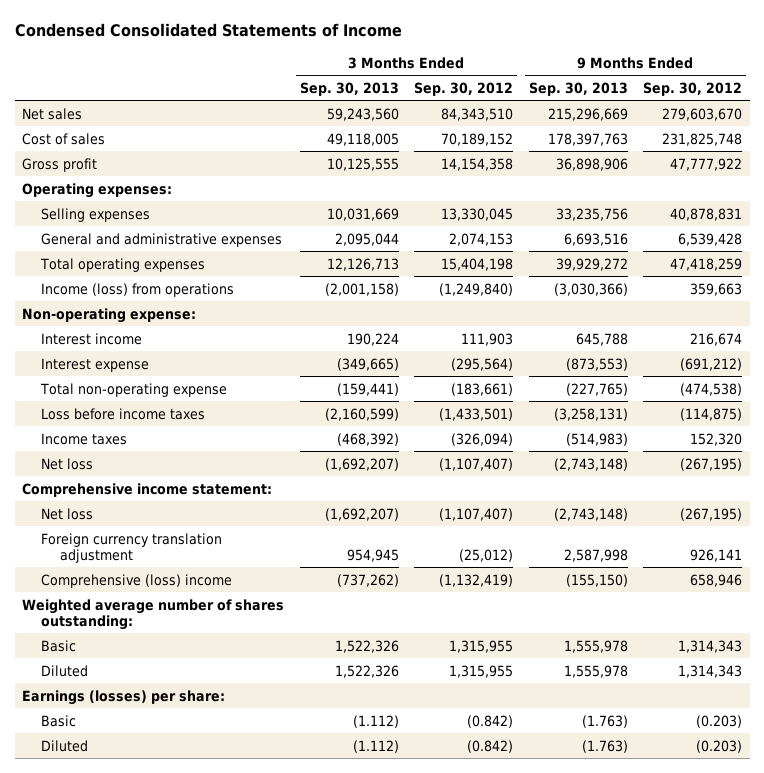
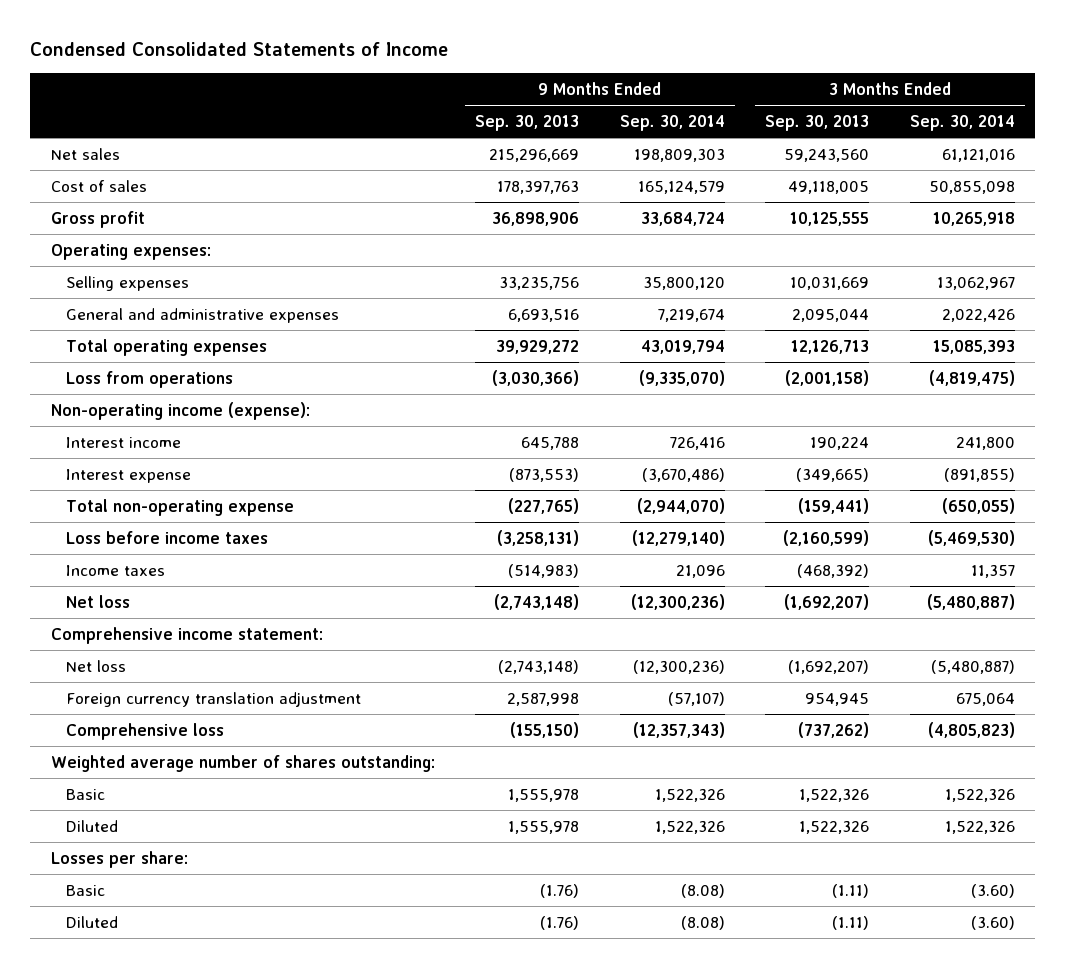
- | 3 Months Ended Sep. 30, 2013 | 3 Months Ended Sep. 30, 2012 | 9 Months Ended Sep. 30, 2013 | 9 Months Ended Sep. 30, 2012
+ | 9 Months Ended Sep. 30, 2013 | 9 Months Ended Sep. 30, 2014 | 3 Months Ended Sep. 30, 2013 | 3 Months Ended Sep. 30, 2014
- Income (loss) from operations | (2,001,158) | (1,249,840) | (3,030,366) | 359,663
- Non-operating expense:
+ Loss from operations | (3,030,366) | (9,335,070) | (2,001,158) | (4,819,475)
+ Non-operating income (expense):
- Comprehensive (loss) income | (737,262) | (1,132,419) | (155,150) | 658,946
+ Comprehensive loss | (155,150) | (12,357,343) | (737,262) | (4,805,823)
- Earnings (losses) per share:
- Basic | (1.112) | (0.842) | (1.763) | (0.203)
- Diluted | (1.112) | (0.842) | (1.763) | (0.203)
+ Losses per share:
+ Basic | (1.76) | (8.08) | (1.11) | (3.60)
+ Diluted | (1.76) | (8.08) | (1.11) | (3.60)

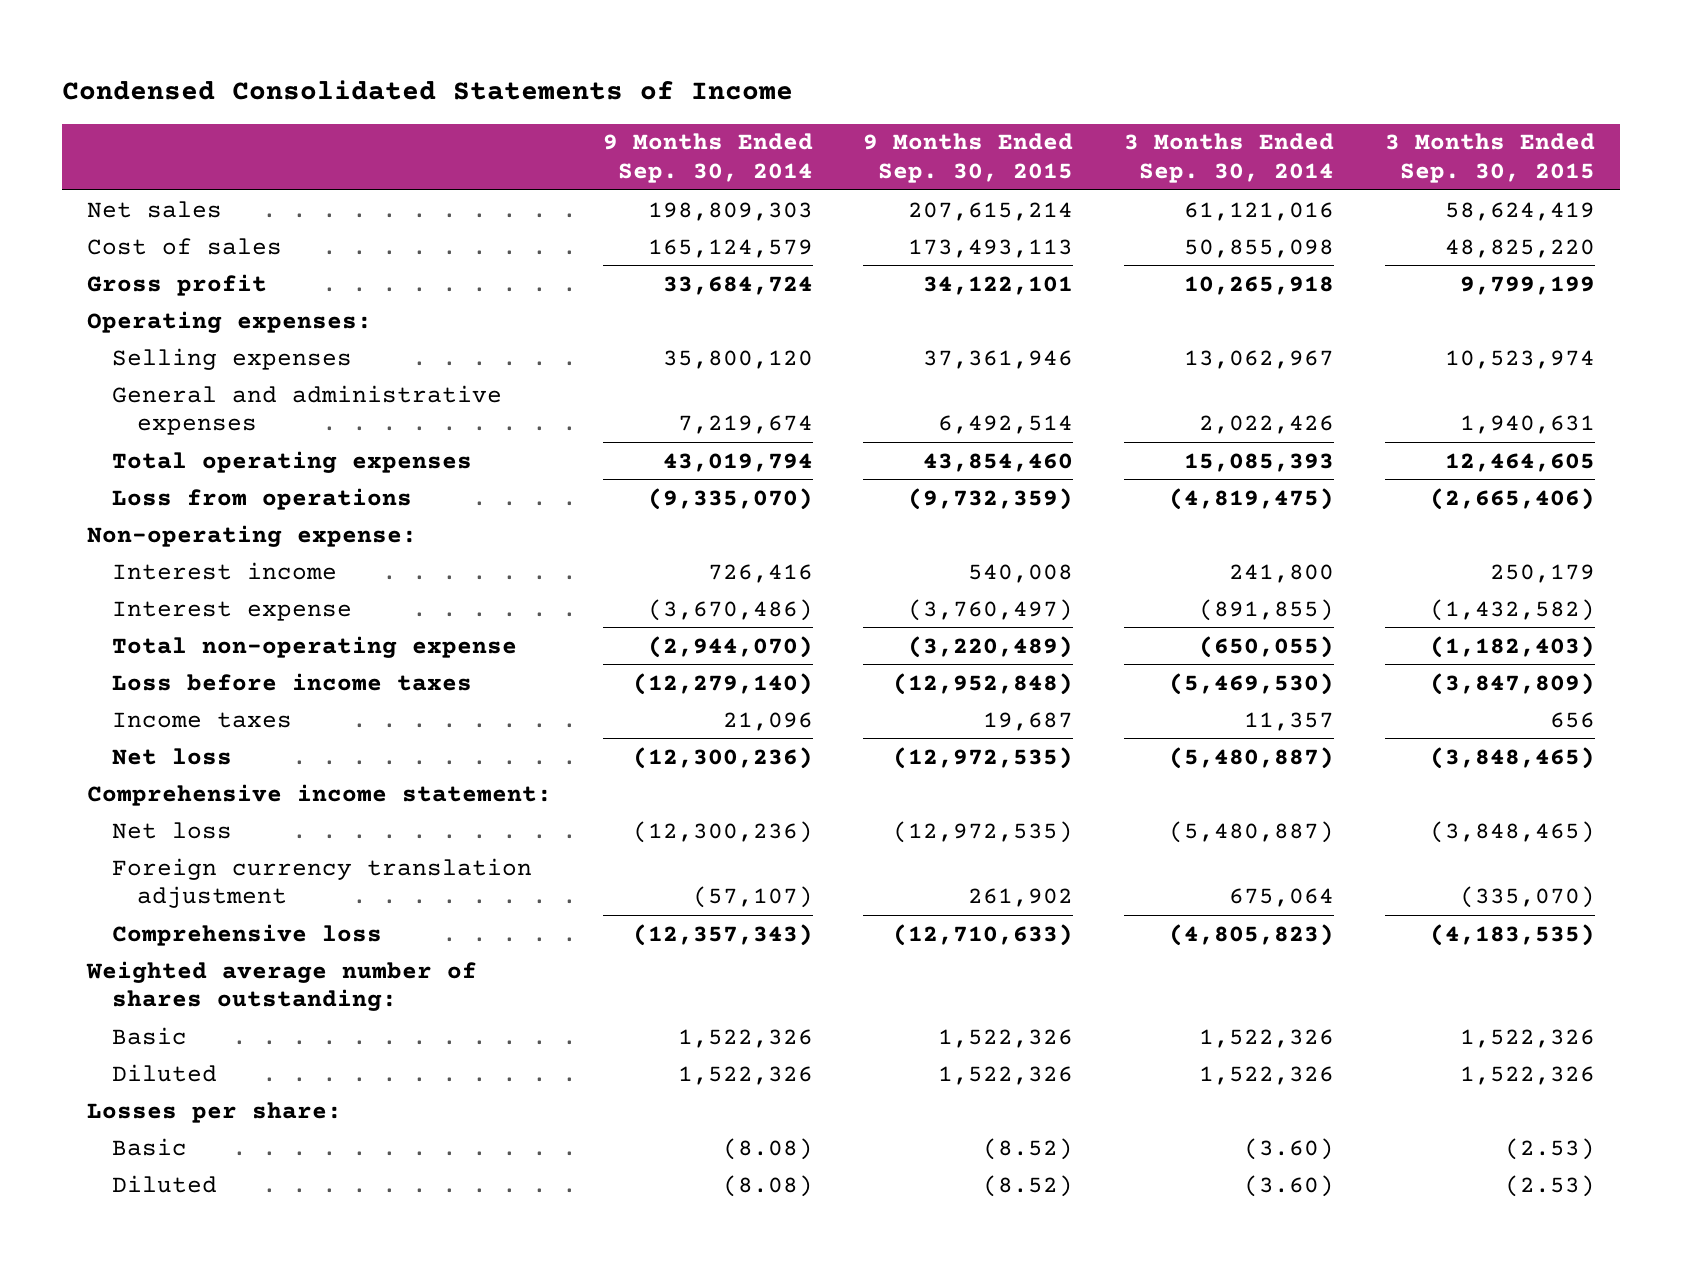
- | 9 Months Ended Sep. 30, 2013 | 9 Months Ended Sep. 30, 2014 | 3 Months Ended Sep. 30, 2013 | 3 Months Ended Sep. 30, 2014
+ | 9 Months Ended Sep. 30, 2014 | 9 Months Ended Sep. 30, 2015 | 3 Months Ended Sep. 30, 2014 | 3 Months Ended Sep. 30, 2015
- Non-operating income (expense):
+ Non-operating expense:

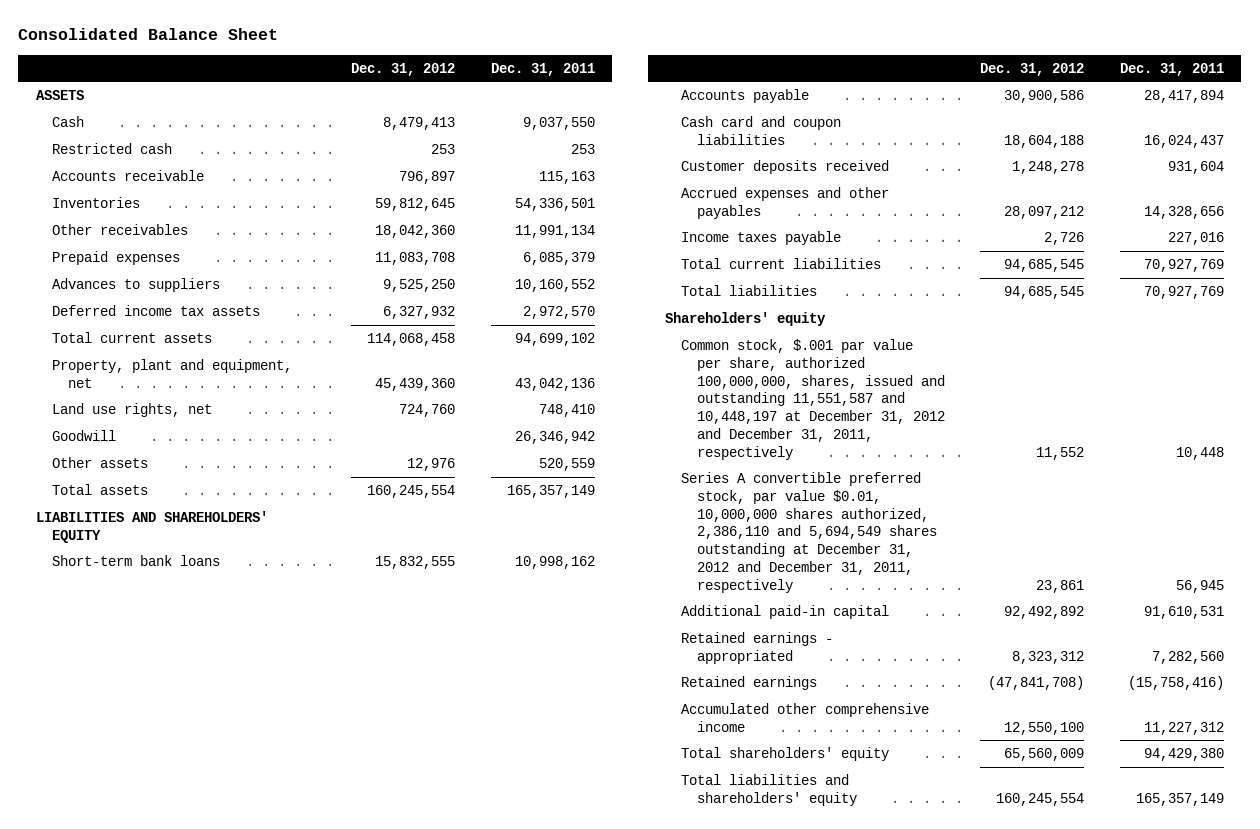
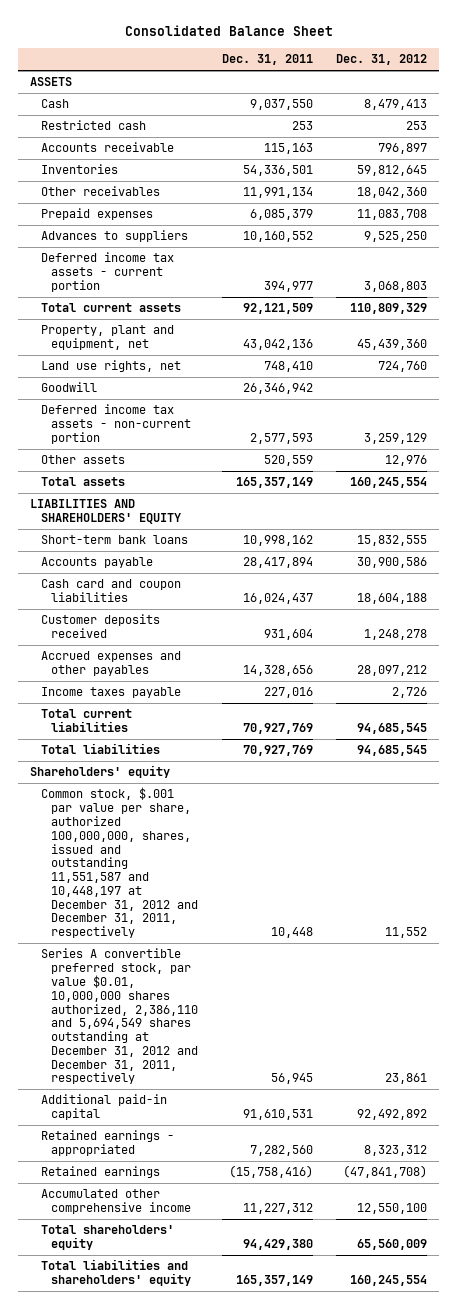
- | Dec. 31, 2012 | Dec. 31, 2011
+ | Dec. 31, 2011 | Dec. 31, 2012
- Deferred income tax assets | 6,327,932 | 2,972,570
- Total current assets | 114,068,458 | 94,699,102
+ Deferred income tax assets - current portion | 394,977 | 3,068,803
+ Total current assets | 92,121,509 | 110,809,329
+ Deferred income tax assets - non-current portion | 2,577,593 | 3,259,129

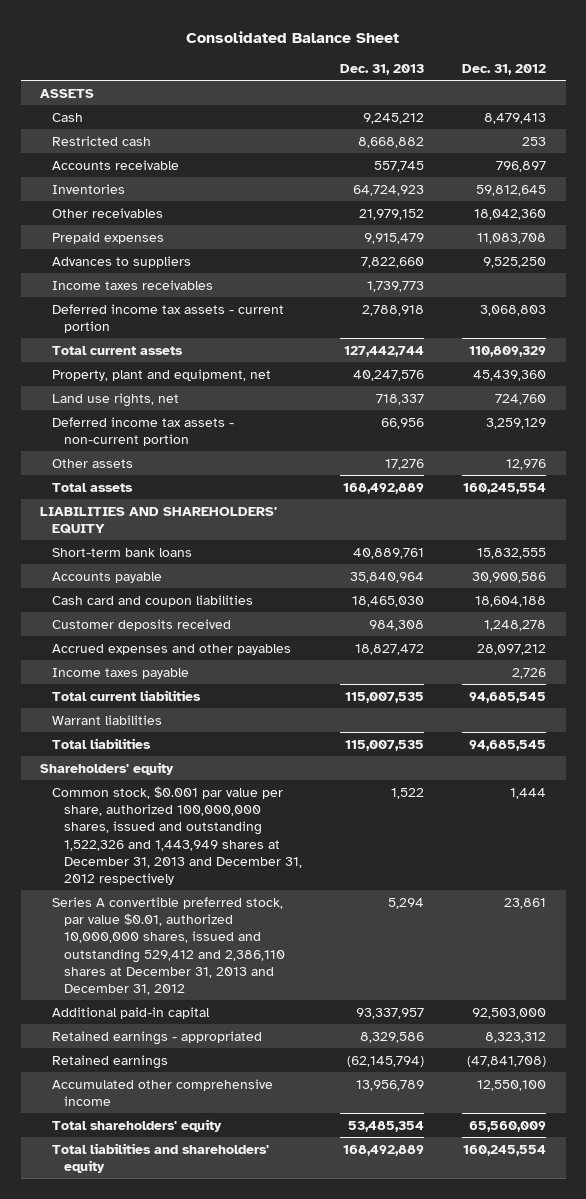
- | Dec. 31, 2011 | Dec. 31, 2012
+ | Dec. 31, 2013 | Dec. 31, 2012
+ Income taxes receivables | 1,739,773 |
- Goodwill | 26,346,942 |
+ Warrant liabilities
- Common stock, $.001 par value per share, authorized 100,000,000, shares, issued and outstanding 11,551,587 and 10,448,197 at December 31, 2012 and December 31, 2011, respectively | 10,448 | 11,552
- Series A convertible preferred stock, par value $0.01, 10,000,000 shares authorized, 2,386,110 and 5,694,549 shares outstanding at December 31, 2012 and December 31, 2011, respectively | 56,945 | 23,861
- Additional paid-in capital | 91,610,531 | 92,492,892
+ Common stock, $0.001 par value per share, authorized 100,000,000 shares, issued and outstanding 1,522,326 and 1,443,949 shares at December 31, 2013 and December 31, 2012 respectively | 1,522 | 1,444
+ Series A convertible preferred stock, par value $0.01, authorized 10,000,000 shares, issued and outstanding 529,412 and 2,386,110 shares at December 31, 2013 and December 31, 2012 | 5,294 | 23,861
+ Additional paid-in capital | 93,337,957 | 92,503,000

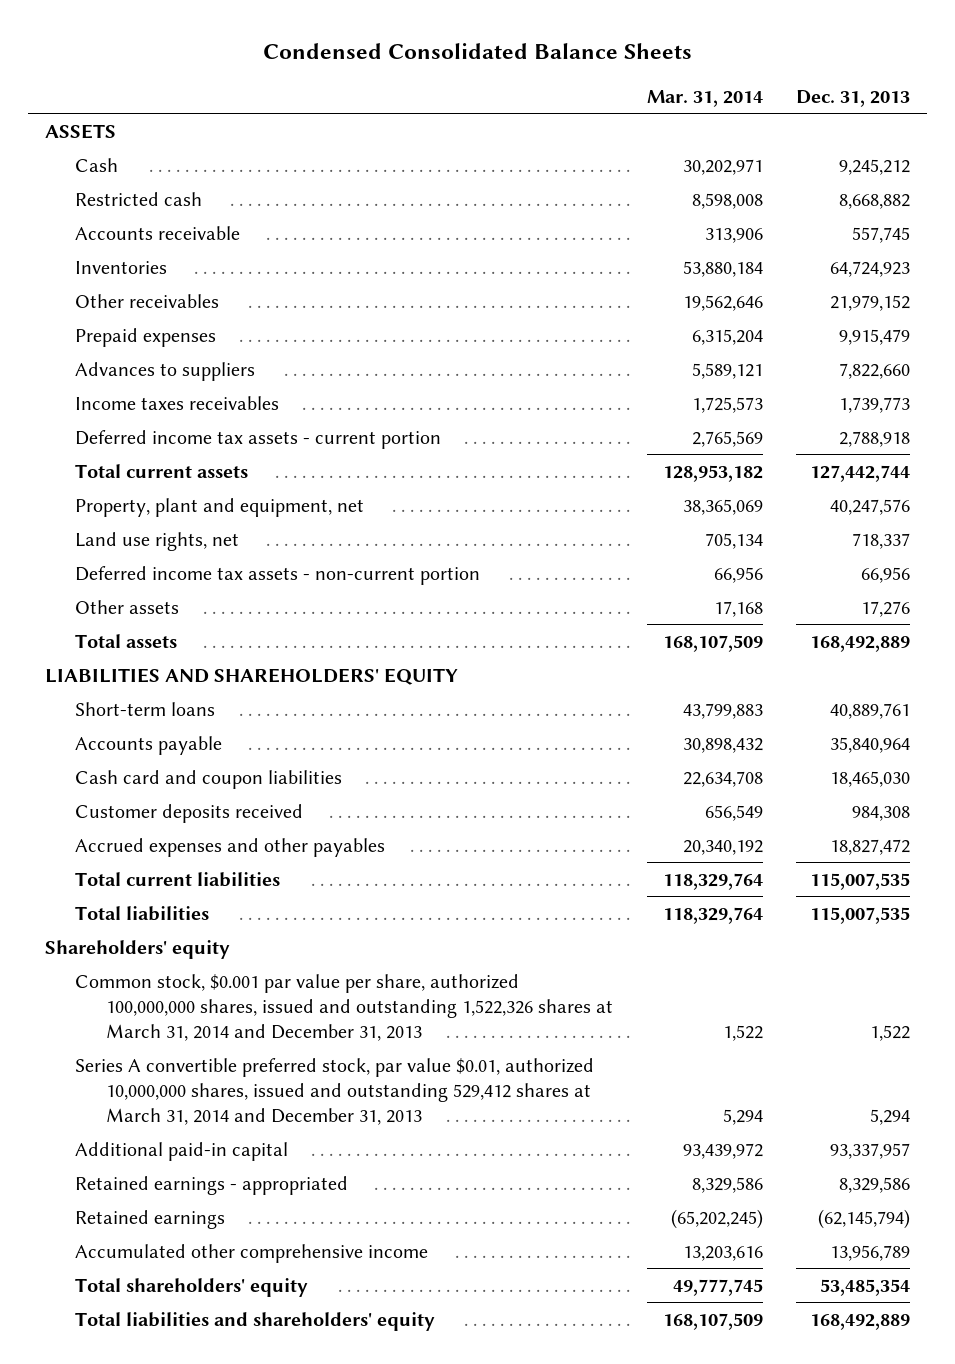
- Consolidated Balance Sheet
+ Condensed Consolidated Balance Sheets
- | Dec. 31, 2013 | Dec. 31, 2012
+ | Mar. 31, 2014 | Dec. 31, 2013
- Short-term bank loans | 40,889,761 | 15,832,555
+ Short-term loans | 43,799,883 | 40,889,761
- Income taxes payable | | 2,726
- Warrant liabilities
- Common stock, $0.001 par value per share, authorized 100,000,000 shares, issued and outstanding 1,522,326 and 1,443,949 shares at December 31, 2013 and December 31, 2012 respectively | 1,522 | 1,444
- Series A convertible preferred stock, par value $0.01, authorized 10,000,000 shares, issued and outstanding 529,412 and 2,386,110 shares at December 31, 2013 and December 31, 2012 | 5,294 | 23,861
+ Common stock, $0.001 par value per share, authorized 100,000,000 shares, issued and outstanding 1,522,326 shares at March 31, 2014 and December 31, 2013 | 1,522 | 1,522
+ Series A convertible preferred stock, par value $0.01, authorized 10,000,000 shares, issued and outstanding 529,412 shares at March 31, 2014 and December 31, 2013 | 5,294 | 5,294

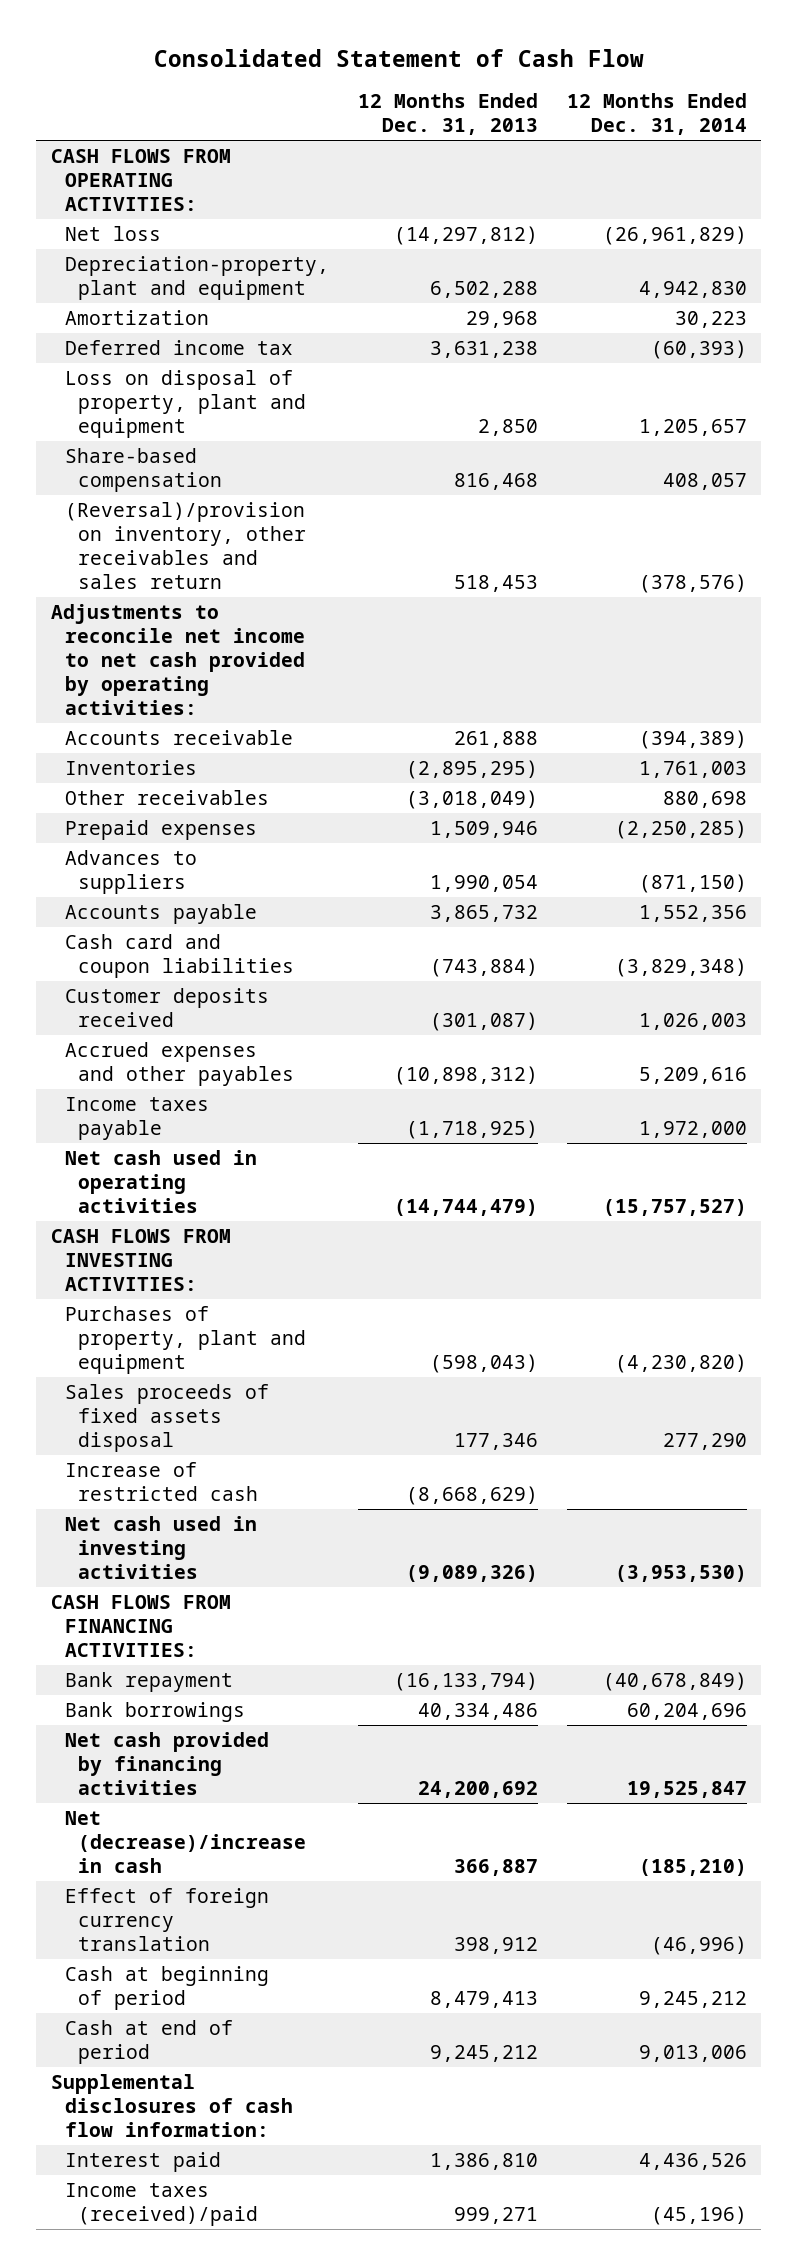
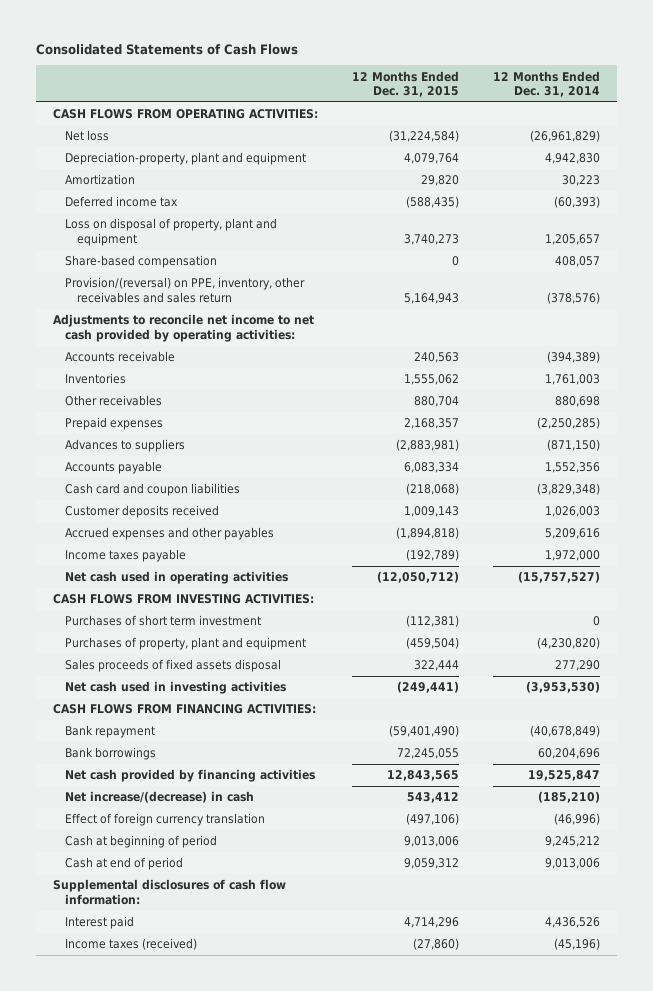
- Consolidated Statement of Cash Flow
+ Consolidated Statements of Cash Flows
- | 12 Months Ended Dec. 31, 2013 | 12 Months Ended Dec. 31, 2014
+ | 12 Months Ended Dec. 31, 2015 | 12 Months Ended Dec. 31, 2014
- (Reversal)/provision on inventory, other receivables and sales return | 518,453 | (378,576)
+ Provision/(reversal) on PPE, inventory, other receivables and sales return | 5,164,943 | (378,576)
+ Purchases of short term investment | (112,381) | 0
- Increase of restricted cash | (8,668,629) |
- Net (decrease)/increase in cash | 366,887 | (185,210)
+ Net increase/(decrease) in cash | 543,412 | (185,210)
- Income taxes (received)/paid | 999,271 | (45,196)
+ Income taxes (received) | (27,860) | (45,196)

